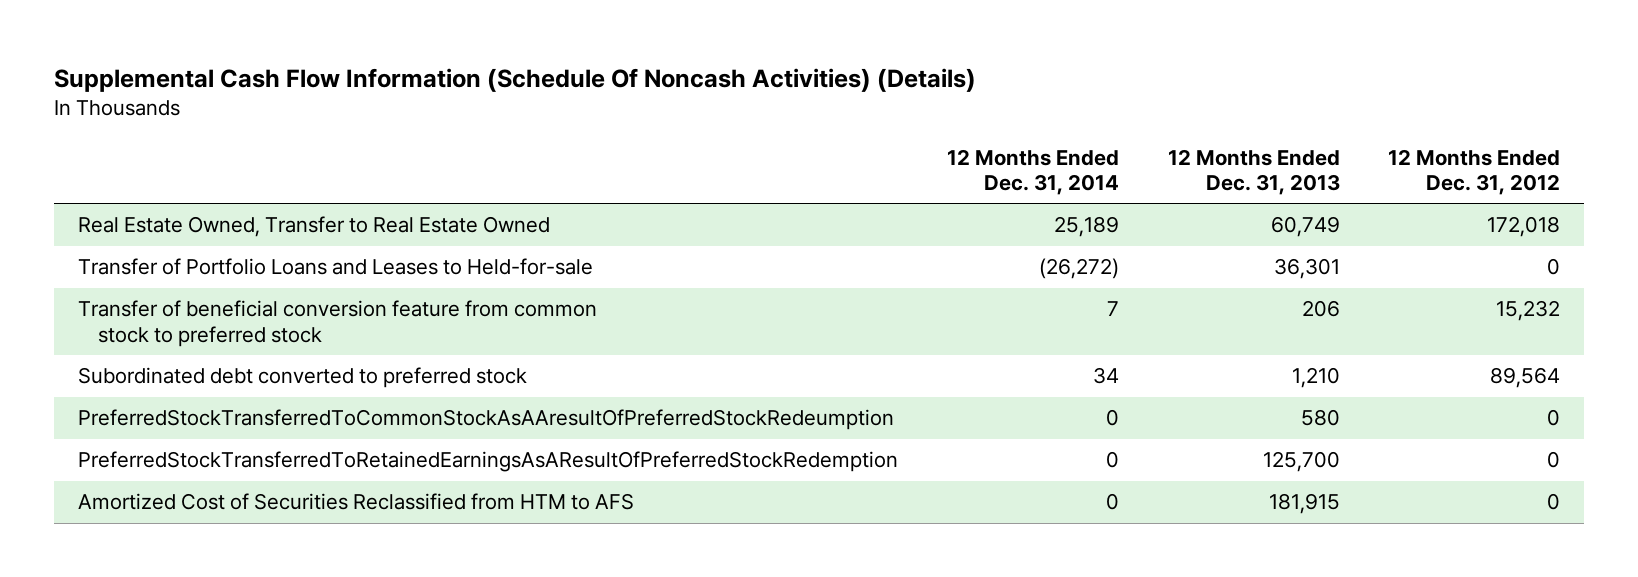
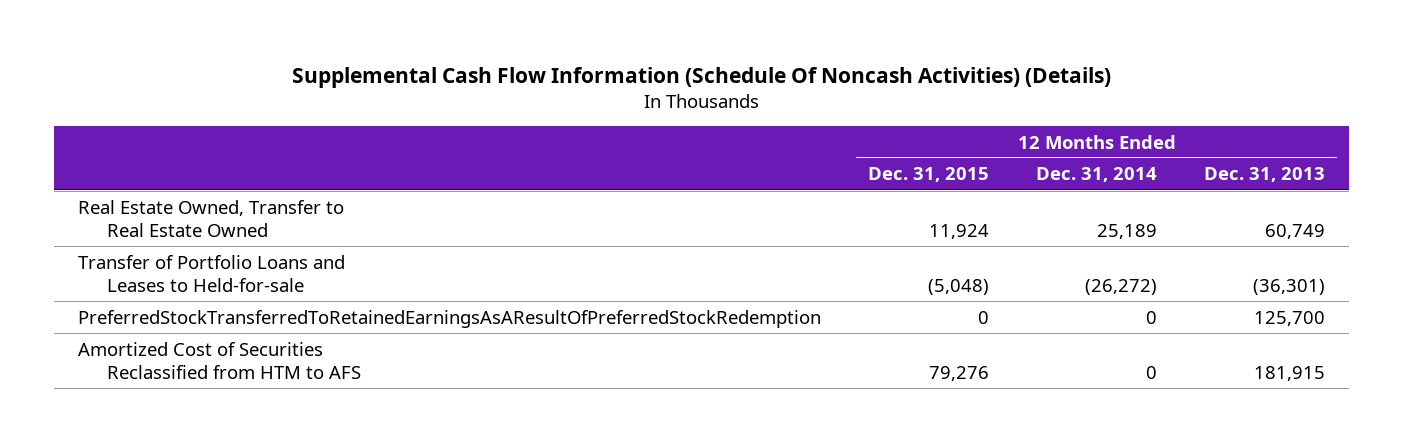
- | 12 Months Ended Dec. 31, 2014 | 12 Months Ended Dec. 31, 2013 | 12 Months Ended Dec. 31, 2012
+ | 12 Months Ended Dec. 31, 2015 | 12 Months Ended Dec. 31, 2014 | 12 Months Ended Dec. 31, 2013
- Transfer of Portfolio Loans and Leases to Held-for-sale | (26,272) | 36,301 | 0
- Transfer of beneficial conversion feature from common stock to preferred stock | 7 | 206 | 15,232
- Subordinated debt converted to preferred stock | 34 | 1,210 | 89,564
- PreferredStockTransferredToCommonStockAsAAresultOfPreferredStockRedeumption | 0 | 580 | 0
+ Transfer of Portfolio Loans and Leases to Held-for-sale | (5,048) | (26,272) | (36,301)

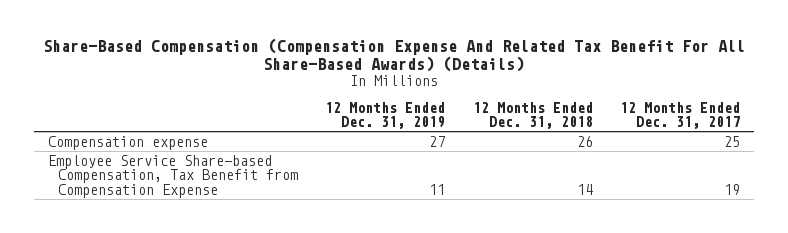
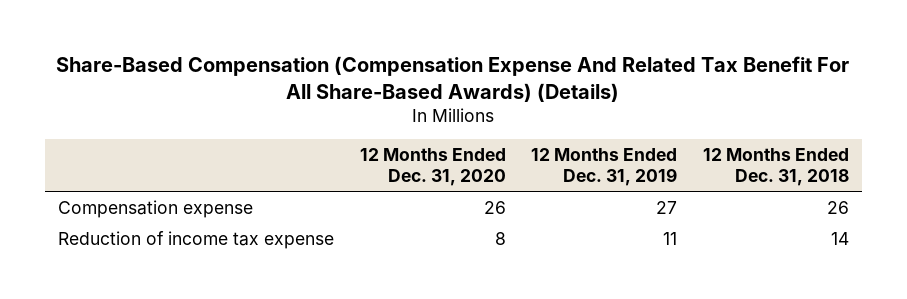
- | 12 Months Ended Dec. 31, 2019 | 12 Months Ended Dec. 31, 2018 | 12 Months Ended Dec. 31, 2017
+ | 12 Months Ended Dec. 31, 2020 | 12 Months Ended Dec. 31, 2019 | 12 Months Ended Dec. 31, 2018
- Employee Service Share-based Compensation, Tax Benefit from Compensation Expense | 11 | 14 | 19
+ Reduction of income tax expense | 8 | 11 | 14

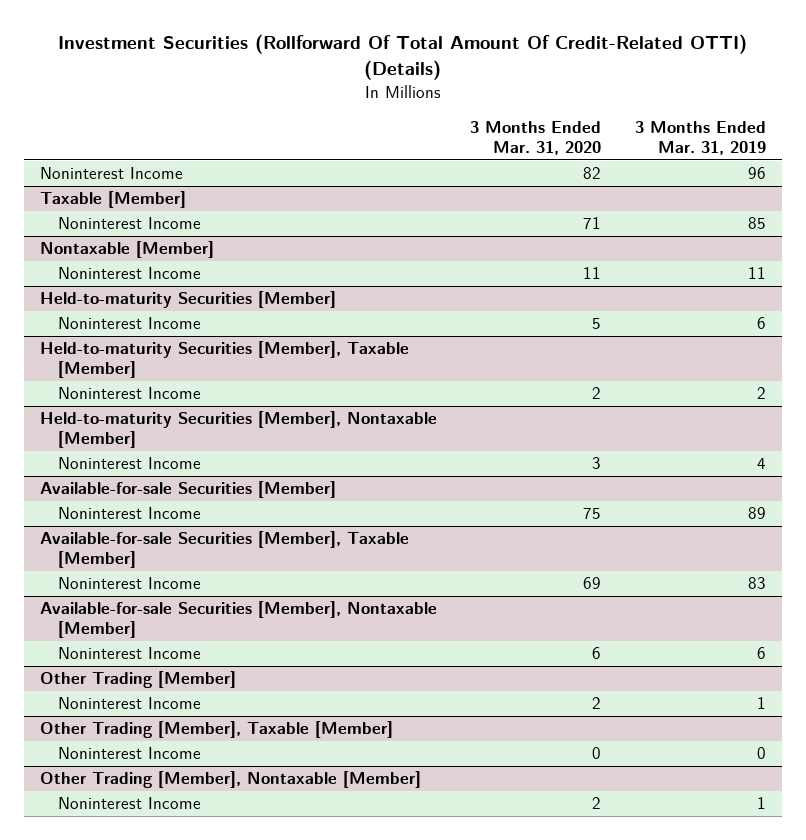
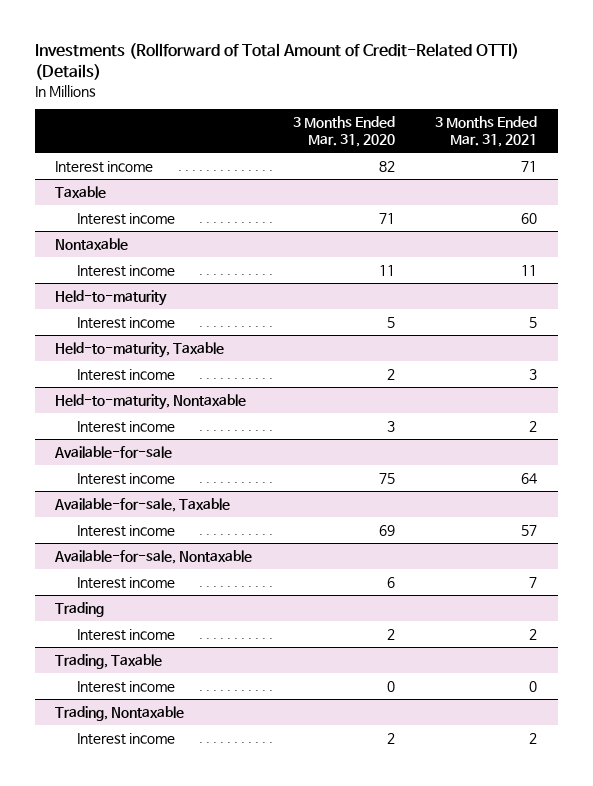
- Investment Securities (Rollforward Of Total Amount Of Credit-Related OTTI) (Details)
+ Investments (Rollforward of Total Amount of Credit-Related OTTI) (Details)
- | 3 Months Ended Mar. 31, 2020 | 3 Months Ended Mar. 31, 2019
+ | 3 Months Ended Mar. 31, 2020 | 3 Months Ended Mar. 31, 2021
- Noninterest Income | 82 | 96
- Taxable [Member]
- Noninterest Income | 71 | 85
- Nontaxable [Member]
- Noninterest Income | 11 | 11
- Held-to-maturity Securities [Member]
- Noninterest Income | 5 | 6
- Held-to-maturity Securities [Member], Taxable [Member]
- Noninterest Income | 2 | 2
- Held-to-maturity Securities [Member], Nontaxable [Member]
- Noninterest Income | 3 | 4
- Available-for-sale Securities [Member]
- Noninterest Income | 75 | 89
- Available-for-sale Securities [Member], Taxable [Member]
- Noninterest Income | 69 | 83
- Available-for-sale Securities [Member], Nontaxable [Member]
- Noninterest Income | 6 | 6
- Other Trading [Member]
- Noninterest Income | 2 | 1
- Other Trading [Member], Taxable [Member]
- Noninterest Income | 0 | 0
- Other Trading [Member], Nontaxable [Member]
- Noninterest Income | 2 | 1
+ Interest income | 82 | 71
+ Taxable
+ Interest income | 71 | 60
+ Nontaxable
+ Interest income | 11 | 11
+ Held-to-maturity
+ Interest income | 5 | 5
+ Held-to-maturity, Taxable
+ Interest income | 2 | 3
+ Held-to-maturity, Nontaxable
+ Interest income | 3 | 2
+ Available-for-sale
+ Interest income | 75 | 64
+ Available-for-sale, Taxable
+ Interest income | 69 | 57
+ Available-for-sale, Nontaxable
+ Interest income | 6 | 7
+ Trading
+ Interest income | 2 | 2
+ Trading, Taxable
+ Interest income | 0 | 0
+ Trading, Nontaxable
+ Interest income | 2 | 2

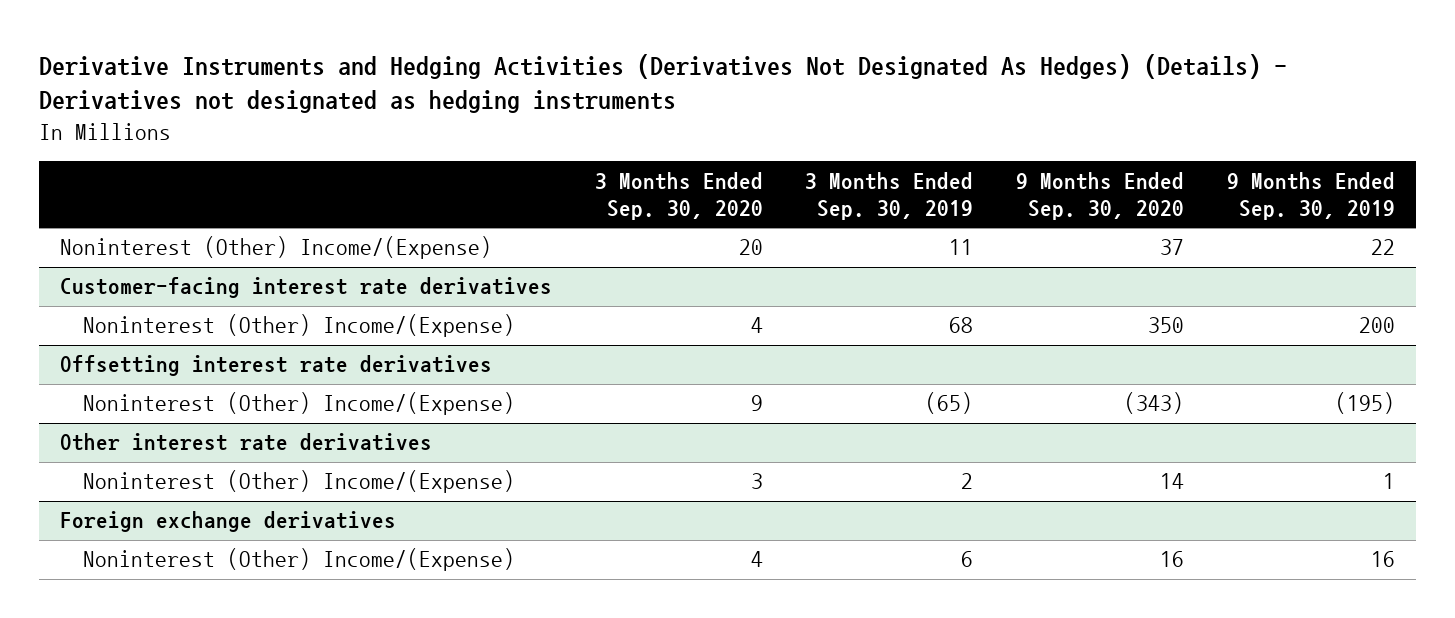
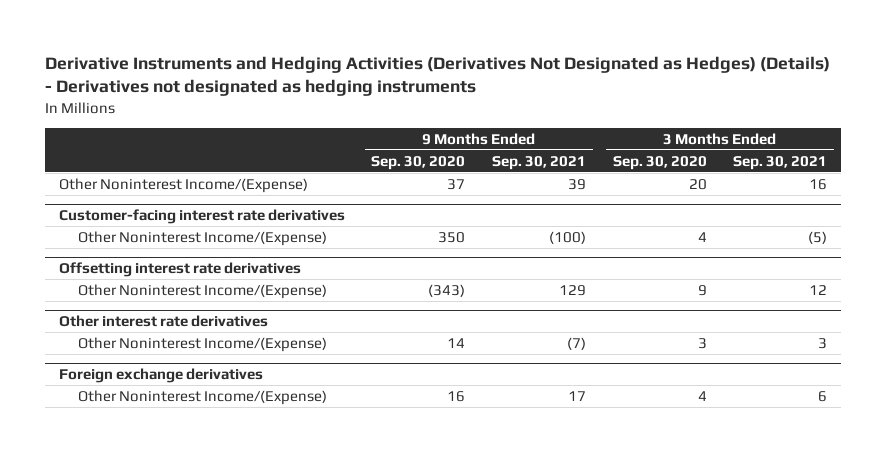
- Derivative Instruments and Hedging Activities (Derivatives Not Designated As Hedges) (Details) - Derivatives not designated as hedging instruments
+ Derivative Instruments and Hedging Activities (Derivatives Not Designated as Hedges) (Details) - Derivatives not designated as hedging instruments
- | 3 Months Ended Sep. 30, 2020 | 3 Months Ended Sep. 30, 2019 | 9 Months Ended Sep. 30, 2020 | 9 Months Ended Sep. 30, 2019
+ | 9 Months Ended Sep. 30, 2020 | 9 Months Ended Sep. 30, 2021 | 3 Months Ended Sep. 30, 2020 | 3 Months Ended Sep. 30, 2021
- Noninterest (Other) Income/(Expense) | 20 | 11 | 37 | 22
+ Other Noninterest Income/(Expense) | 37 | 39 | 20 | 16
@ Customer-facing interest rate derivatives
- Noninterest (Other) Income/(Expense) | 4 | 68 | 350 | 200
+ Other Noninterest Income/(Expense) | 350 | (100) | 4 | (5)
@ Offsetting interest rate derivatives
- Noninterest (Other) Income/(Expense) | 9 | (65) | (343) | (195)
+ Other Noninterest Income/(Expense) | (343) | 129 | 9 | 12
@ Other interest rate derivatives
- Noninterest (Other) Income/(Expense) | 3 | 2 | 14 | 1
+ Other Noninterest Income/(Expense) | 14 | (7) | 3 | 3
@ Foreign exchange derivatives
- Noninterest (Other) Income/(Expense) | 4 | 6 | 16 | 16
+ Other Noninterest Income/(Expense) | 16 | 17 | 4 | 6

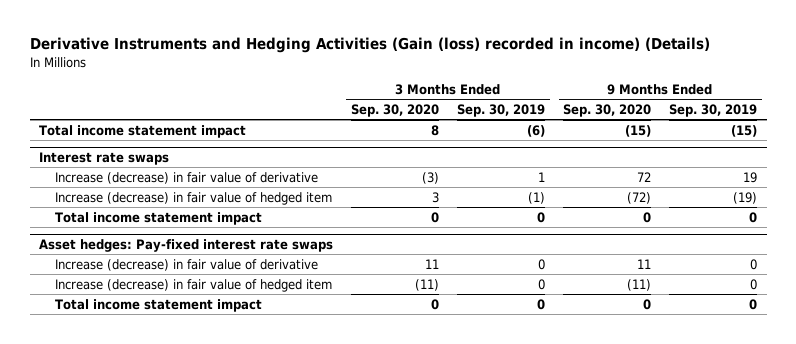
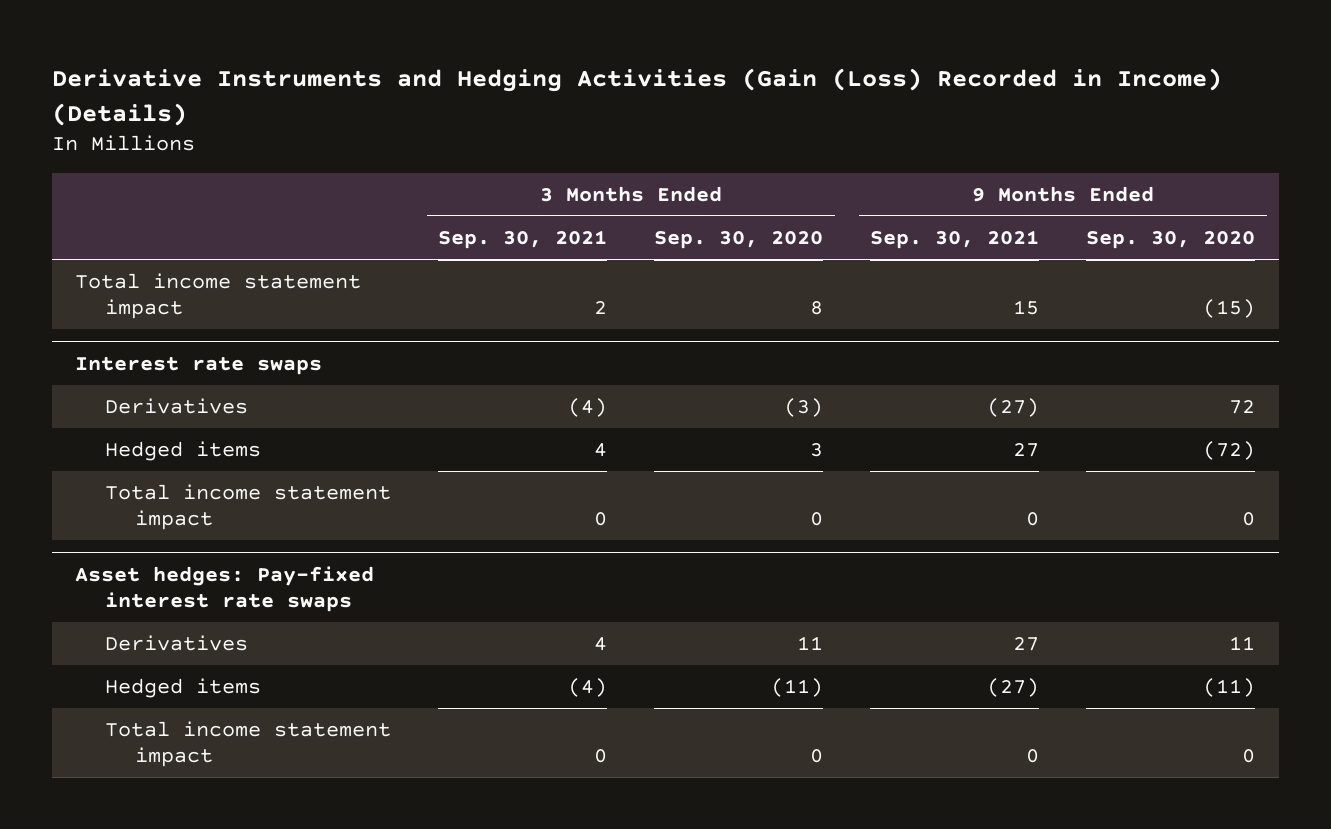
- Derivative Instruments and Hedging Activities (Gain (loss) recorded in income) (Details)
+ Derivative Instruments and Hedging Activities (Gain (Loss) Recorded in Income) (Details)
- | 3 Months Ended Sep. 30, 2020 | 3 Months Ended Sep. 30, 2019 | 9 Months Ended Sep. 30, 2020 | 9 Months Ended Sep. 30, 2019
+ | 3 Months Ended Sep. 30, 2021 | 3 Months Ended Sep. 30, 2020 | 9 Months Ended Sep. 30, 2021 | 9 Months Ended Sep. 30, 2020
@ Interest rate swaps
- Increase (decrease) in fair value of derivative | (3) | 1 | 72 | 19
- Increase (decrease) in fair value of hedged item | 3 | (1) | (72) | (19)
+ Derivatives | (4) | (3) | (27) | 72
+ Hedged items | 4 | 3 | 27 | (72)
@ Asset hedges: Pay-fixed interest rate swaps
- Increase (decrease) in fair value of derivative | 11 | 0 | 11 | 0
- Increase (decrease) in fair value of hedged item | (11) | 0 | (11) | 0
+ Derivatives | 4 | 11 | 27 | 11
+ Hedged items | (4) | (11) | (27) | (11)

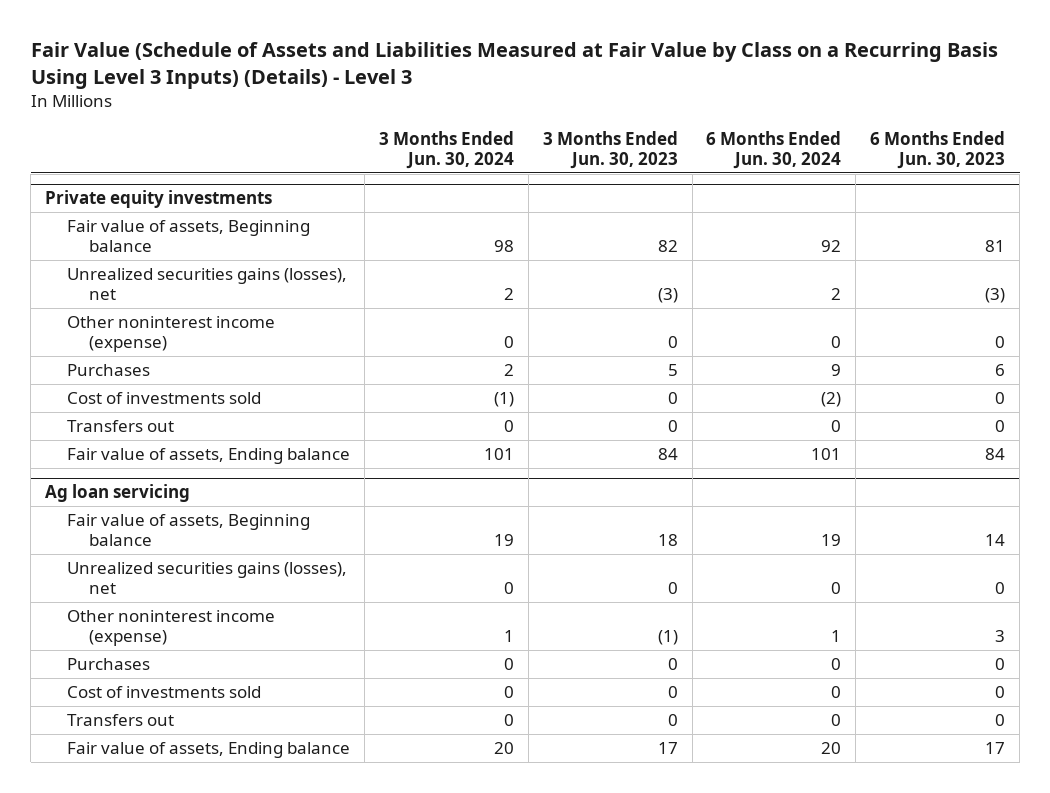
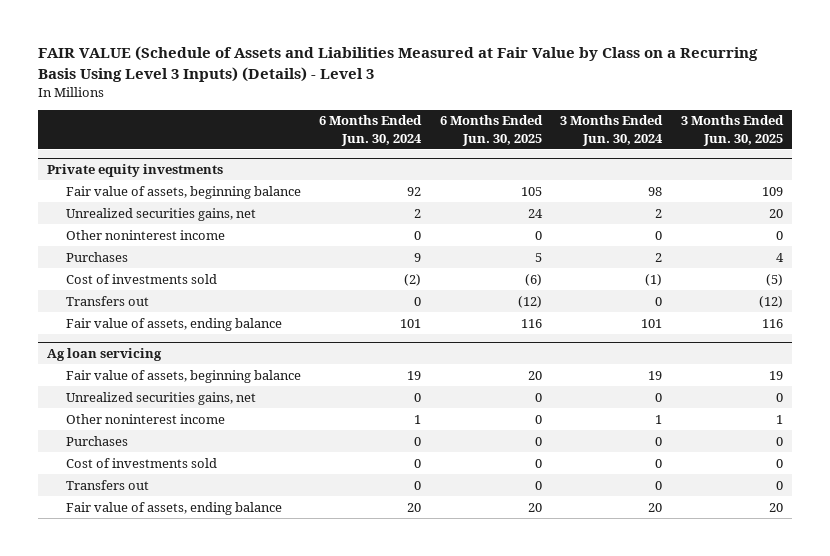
- Fair Value (Schedule of Assets and Liabilities Measured at Fair Value by Class on a Recurring Basis Using Level 3 Inputs) (Details) - Level 3
+ FAIR VALUE (Schedule of Assets and Liabilities Measured at Fair Value by Class on a Recurring Basis Using Level 3 Inputs) (Details) - Level 3
- | 3 Months Ended Jun. 30, 2024 | 3 Months Ended Jun. 30, 2023 | 6 Months Ended Jun. 30, 2024 | 6 Months Ended Jun. 30, 2023
+ | 6 Months Ended Jun. 30, 2024 | 6 Months Ended Jun. 30, 2025 | 3 Months Ended Jun. 30, 2024 | 3 Months Ended Jun. 30, 2025
@ Private equity investments
- Fair value of assets, Beginning balance | 98 | 82 | 92 | 81
- Unrealized securities gains (losses), net | 2 | (3) | 2 | (3)
- Other noninterest income (expense) | 0 | 0 | 0 | 0
+ Fair value of assets, beginning balance | 92 | 105 | 98 | 109
+ Unrealized securities gains, net | 2 | 24 | 2 | 20
+ Other noninterest income | 0 | 0 | 0 | 0
- Fair value of assets, Ending balance | 101 | 84 | 101 | 84
+ Fair value of assets, ending balance | 101 | 116 | 101 | 116
@ Ag loan servicing
- Fair value of assets, Beginning balance | 19 | 18 | 19 | 14
- Unrealized securities gains (losses), net | 0 | 0 | 0 | 0
- Other noninterest income (expense) | 1 | (1) | 1 | 3
+ Fair value of assets, beginning balance | 19 | 20 | 19 | 19
+ Unrealized securities gains, net | 0 | 0 | 0 | 0
+ Other noninterest income | 1 | 0 | 1 | 1
- Fair value of assets, Ending balance | 20 | 17 | 20 | 17
+ Fair value of assets, ending balance | 20 | 20 | 20 | 20

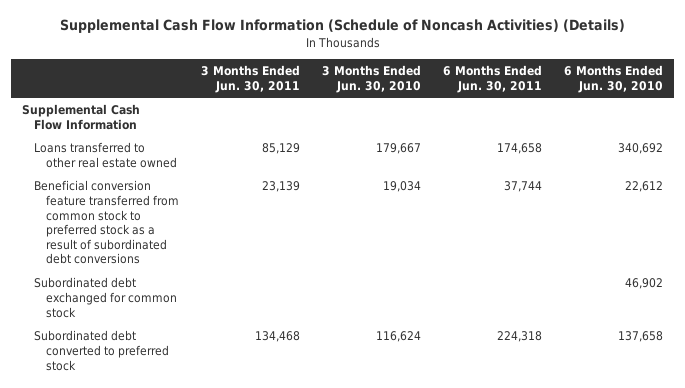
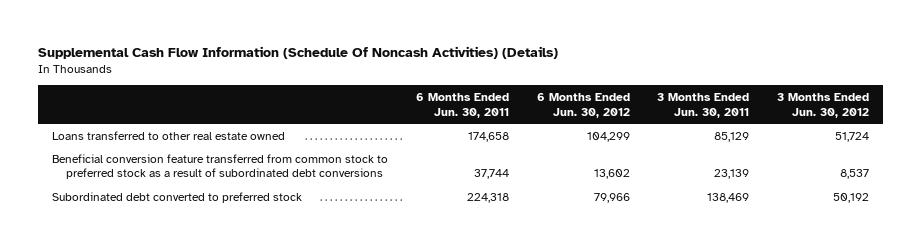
- Supplemental Cash Flow Information (Schedule of Noncash Activities) (Details)
+ Supplemental Cash Flow Information (Schedule Of Noncash Activities) (Details)
- | 3 Months Ended Jun. 30, 2011 | 3 Months Ended Jun. 30, 2010 | 6 Months Ended Jun. 30, 2011 | 6 Months Ended Jun. 30, 2010
+ | 6 Months Ended Jun. 30, 2011 | 6 Months Ended Jun. 30, 2012 | 3 Months Ended Jun. 30, 2011 | 3 Months Ended Jun. 30, 2012
- Supplemental Cash Flow Information
- Subordinated debt exchanged for common stock | | | | 46,902
- Subordinated debt converted to preferred stock | 134,468 | 116,624 | 224,318 | 137,658
+ Subordinated debt converted to preferred stock | 224,318 | 79,966 | 138,469 | 50,192

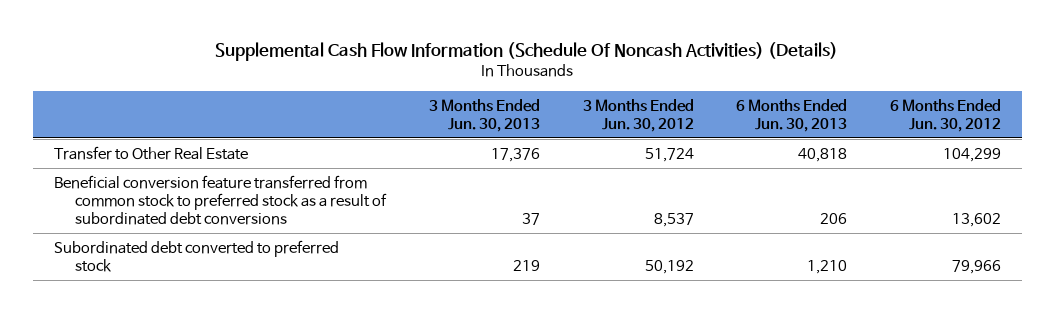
- | 6 Months Ended Jun. 30, 2011 | 6 Months Ended Jun. 30, 2012 | 3 Months Ended Jun. 30, 2011 | 3 Months Ended Jun. 30, 2012
+ | 3 Months Ended Jun. 30, 2013 | 3 Months Ended Jun. 30, 2012 | 6 Months Ended Jun. 30, 2013 | 6 Months Ended Jun. 30, 2012
- Loans transferred to other real estate owned | 174,658 | 104,299 | 85,129 | 51,724
+ Transfer to Other Real Estate | 17,376 | 51,724 | 40,818 | 104,299

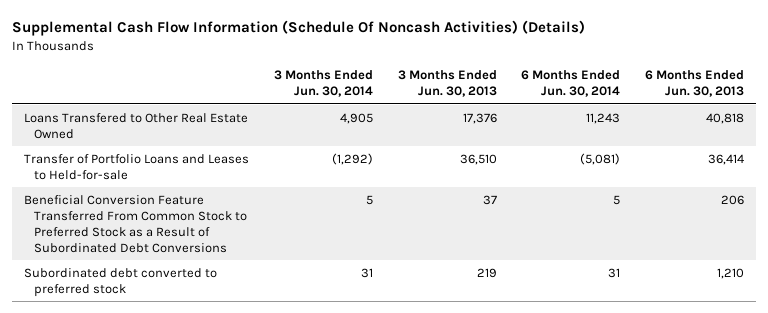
- | 3 Months Ended Jun. 30, 2013 | 3 Months Ended Jun. 30, 2012 | 6 Months Ended Jun. 30, 2013 | 6 Months Ended Jun. 30, 2012
+ | 3 Months Ended Jun. 30, 2014 | 3 Months Ended Jun. 30, 2013 | 6 Months Ended Jun. 30, 2014 | 6 Months Ended Jun. 30, 2013
- Transfer to Other Real Estate | 17,376 | 51,724 | 40,818 | 104,299
- Beneficial conversion feature transferred from common stock to preferred stock as a result of subordinated debt conversions | 37 | 8,537 | 206 | 13,602
+ Loans Transfered to Other Real Estate Owned | 4,905 | 17,376 | 11,243 | 40,818
+ Transfer of Portfolio Loans and Leases to Held-for-sale | (1,292) | 36,510 | (5,081) | 36,414
+ Beneficial Conversion Feature Transferred From Common Stock to Preferred Stock as a Result of Subordinated Debt Conversions | 5 | 37 | 5 | 206

